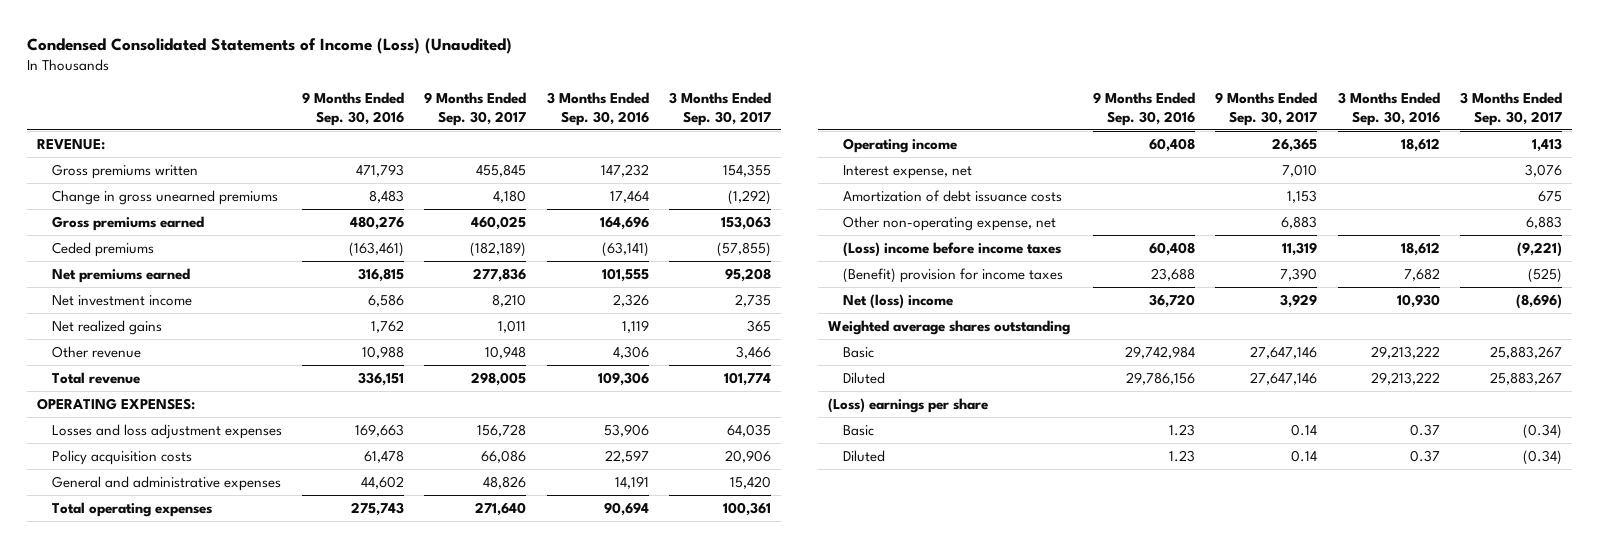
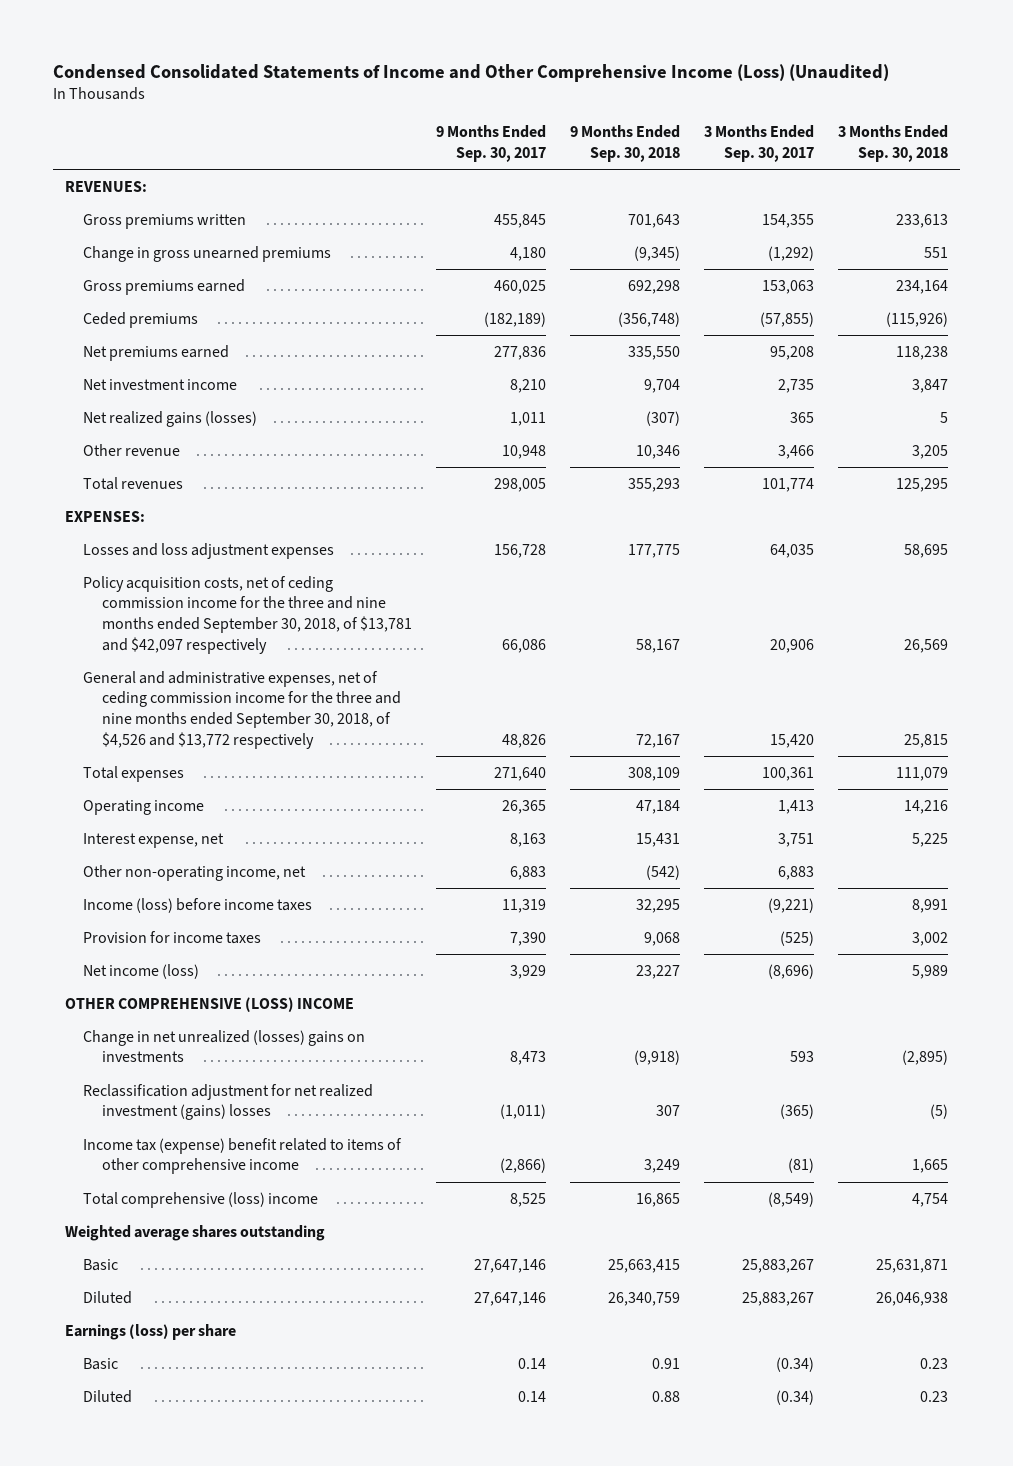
- Condensed Consolidated Statements of Income (Loss) (Unaudited)
+ Condensed Consolidated Statements of Income and Other Comprehensive Income (Loss) (Unaudited)
- | 9 Months Ended Sep. 30, 2016 | 9 Months Ended Sep. 30, 2017 | 3 Months Ended Sep. 30, 2016 | 3 Months Ended Sep. 30, 2017
+ | 9 Months Ended Sep. 30, 2017 | 9 Months Ended Sep. 30, 2018 | 3 Months Ended Sep. 30, 2017 | 3 Months Ended Sep. 30, 2018
- REVENUE:
+ REVENUES:
- Net realized gains | 1,762 | 1,011 | 1,119 | 365
+ Net realized gains (losses) | 1,011 | (307) | 365 | 5
- Total revenue | 336,151 | 298,005 | 109,306 | 101,774
- OPERATING EXPENSES:
+ Total revenues | 298,005 | 355,293 | 101,774 | 125,295
+ EXPENSES:
- Policy acquisition costs | 61,478 | 66,086 | 22,597 | 20,906
- General and administrative expenses | 44,602 | 48,826 | 14,191 | 15,420
- Total operating expenses | 275,743 | 271,640 | 90,694 | 100,361
+ Policy acquisition costs, net of ceding commission income for the three and nine months ended September 30, 2018, of $13,781 and $42,097 respectively | 66,086 | 58,167 | 20,906 | 26,569
+ General and administrative expenses, net of ceding commission income for the three and nine months ended September 30, 2018, of $4,526 and $13,772 respectively | 48,826 | 72,167 | 15,420 | 25,815
+ Total expenses | 271,640 | 308,109 | 100,361 | 111,079
- Interest expense, net | | 7,010 | | 3,076
- Amortization of debt issuance costs | | 1,153 | | 675
- Other non-operating expense, net | | 6,883 | | 6,883
- (Loss) income before income taxes | 60,408 | 11,319 | 18,612 | (9,221)
- (Benefit) provision for income taxes | 23,688 | 7,390 | 7,682 | (525)
- Net (loss) income | 36,720 | 3,929 | 10,930 | (8,696)
+ Interest expense, net | 8,163 | 15,431 | 3,751 | 5,225
+ Other non-operating income, net | 6,883 | (542) | 6,883 |
+ Income (loss) before income taxes | 11,319 | 32,295 | (9,221) | 8,991
+ Provision for income taxes | 7,390 | 9,068 | (525) | 3,002
+ Net income (loss) | 3,929 | 23,227 | (8,696) | 5,989
+ OTHER COMPREHENSIVE (LOSS) INCOME
+ Change in net unrealized (losses) gains on investments | 8,473 | (9,918) | 593 | (2,895)
+ Reclassification adjustment for net realized investment (gains) losses | (1,011) | 307 | (365) | (5)
+ Income tax (expense) benefit related to items of other comprehensive income | (2,866) | 3,249 | (81) | 1,665
+ Total comprehensive (loss) income | 8,525 | 16,865 | (8,549) | 4,754
- (Loss) earnings per share
+ Earnings (loss) per share

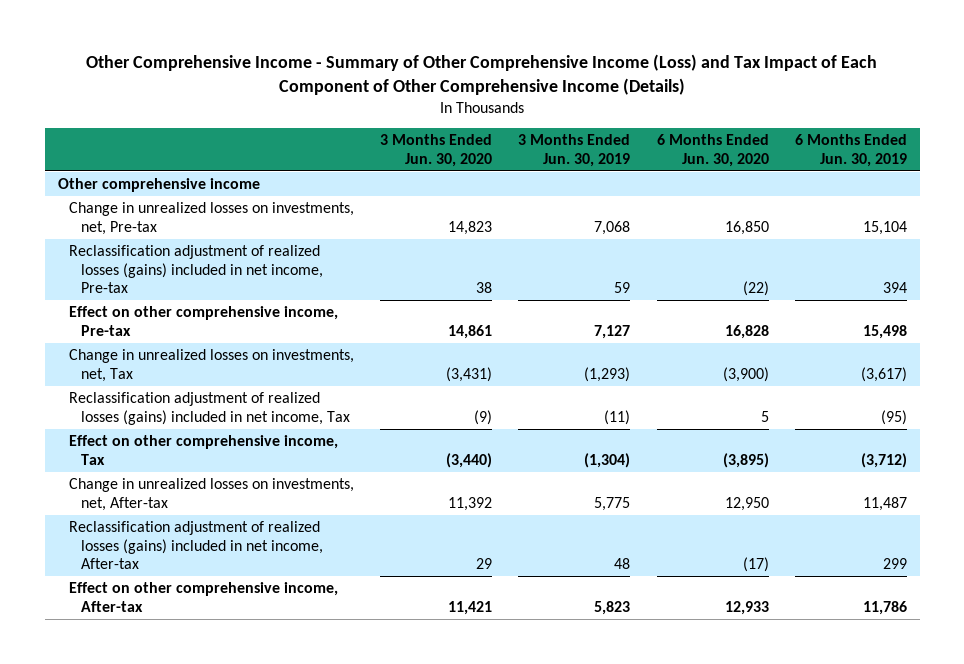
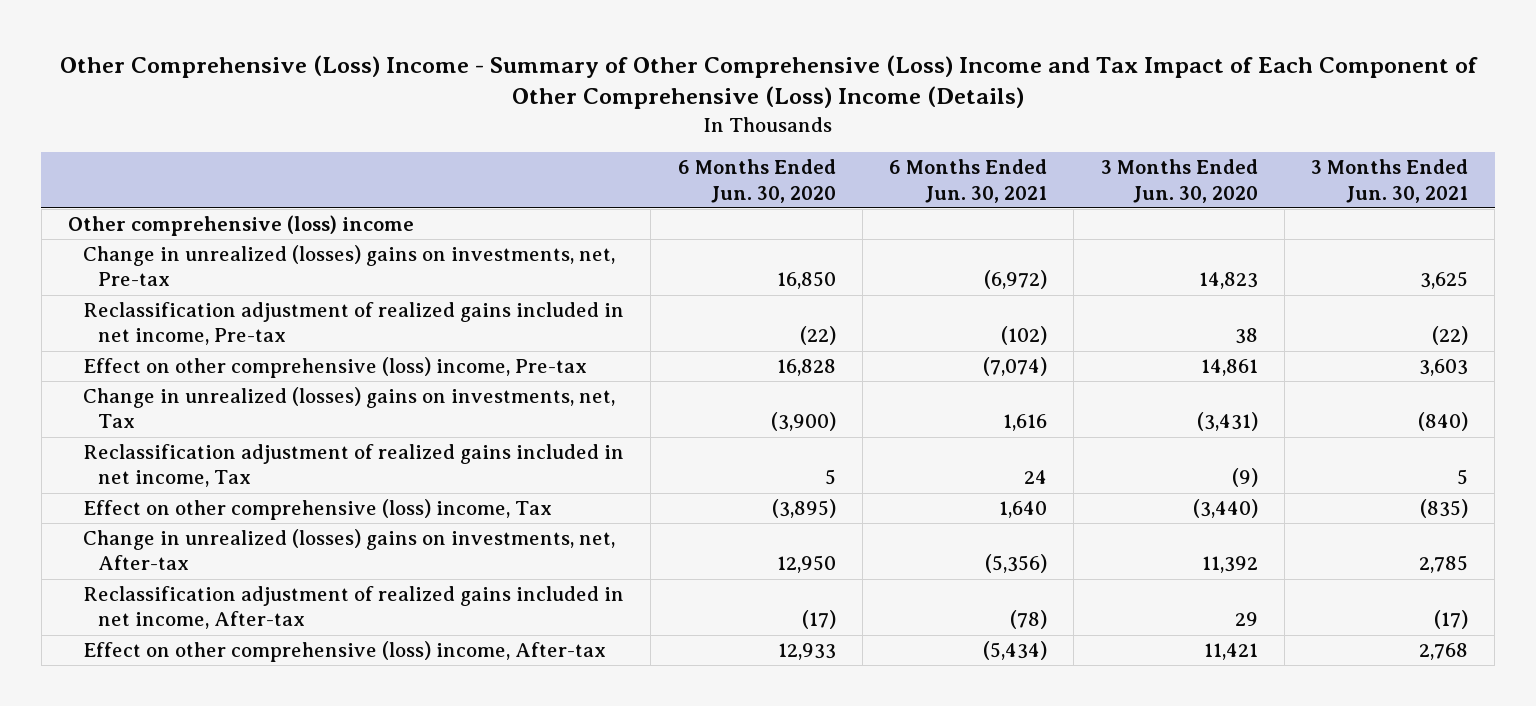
- Other Comprehensive Income - Summary of Other Comprehensive Income (Loss) and Tax Impact of Each Component of Other Comprehensive Income (Details)
+ Other Comprehensive (Loss) Income - Summary of Other Comprehensive (Loss) Income and Tax Impact of Each Component of Other Comprehensive (Loss) Income (Details)
- | 3 Months Ended Jun. 30, 2020 | 3 Months Ended Jun. 30, 2019 | 6 Months Ended Jun. 30, 2020 | 6 Months Ended Jun. 30, 2019
+ | 6 Months Ended Jun. 30, 2020 | 6 Months Ended Jun. 30, 2021 | 3 Months Ended Jun. 30, 2020 | 3 Months Ended Jun. 30, 2021
- Other comprehensive income
- Change in unrealized losses on investments, net, Pre-tax | 14,823 | 7,068 | 16,850 | 15,104
- Reclassification adjustment of realized losses (gains) included in net income, Pre-tax | 38 | 59 | (22) | 394
- Effect on other comprehensive income, Pre-tax | 14,861 | 7,127 | 16,828 | 15,498
- Change in unrealized losses on investments, net, Tax | (3,431) | (1,293) | (3,900) | (3,617)
- Reclassification adjustment of realized losses (gains) included in net income, Tax | (9) | (11) | 5 | (95)
- Effect on other comprehensive income, Tax | (3,440) | (1,304) | (3,895) | (3,712)
- Change in unrealized losses on investments, net, After-tax | 11,392 | 5,775 | 12,950 | 11,487
- Reclassification adjustment of realized losses (gains) included in net income, After-tax | 29 | 48 | (17) | 299
- Effect on other comprehensive income, After-tax | 11,421 | 5,823 | 12,933 | 11,786
+ Other comprehensive (loss) income
+ Change in unrealized (losses) gains on investments, net, Pre-tax | 16,850 | (6,972) | 14,823 | 3,625
+ Reclassification adjustment of realized gains included in net income, Pre-tax | (22) | (102) | 38 | (22)
+ Effect on other comprehensive (loss) income, Pre-tax | 16,828 | (7,074) | 14,861 | 3,603
+ Change in unrealized (losses) gains on investments, net, Tax | (3,900) | 1,616 | (3,431) | (840)
+ Reclassification adjustment of realized gains included in net income, Tax | 5 | 24 | (9) | 5
+ Effect on other comprehensive (loss) income, Tax | (3,895) | 1,640 | (3,440) | (835)
+ Change in unrealized (losses) gains on investments, net, After-tax | 12,950 | (5,356) | 11,392 | 2,785
+ Reclassification adjustment of realized gains included in net income, After-tax | (17) | (78) | 29 | (17)
+ Effect on other comprehensive (loss) income, After-tax | 12,933 | (5,434) | 11,421 | 2,768

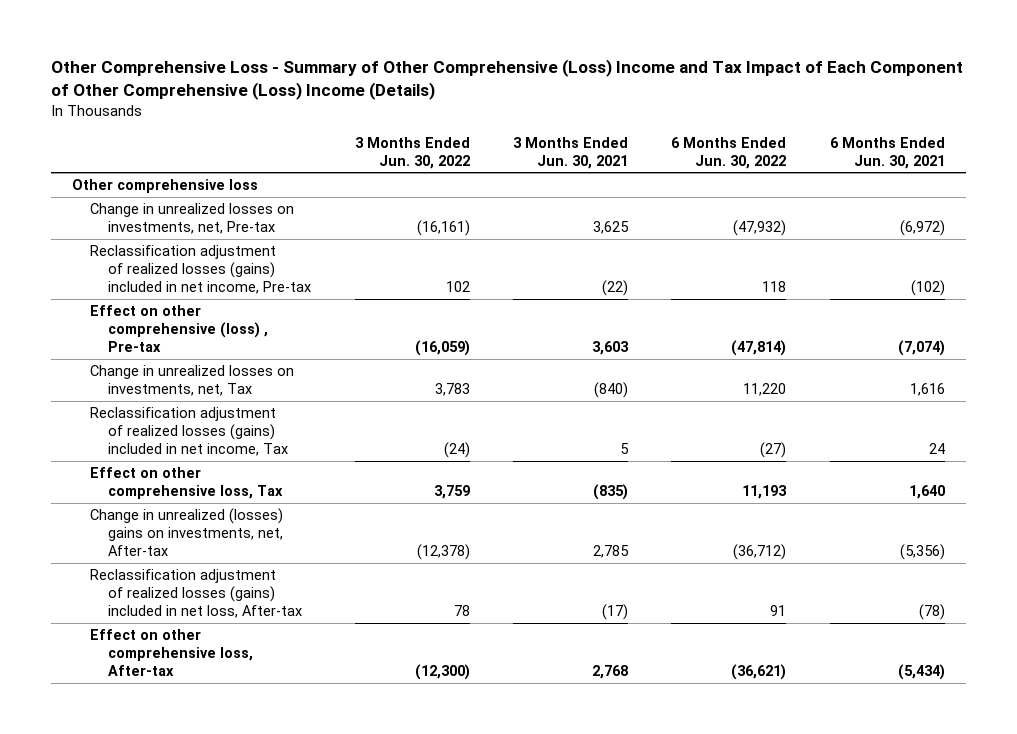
- Other Comprehensive (Loss) Income - Summary of Other Comprehensive (Loss) Income and Tax Impact of Each Component of Other Comprehensive (Loss) Income (Details)
+ Other Comprehensive Loss - Summary of Other Comprehensive (Loss) Income and Tax Impact of Each Component of Other Comprehensive (Loss) Income (Details)
- | 6 Months Ended Jun. 30, 2020 | 6 Months Ended Jun. 30, 2021 | 3 Months Ended Jun. 30, 2020 | 3 Months Ended Jun. 30, 2021
+ | 3 Months Ended Jun. 30, 2022 | 3 Months Ended Jun. 30, 2021 | 6 Months Ended Jun. 30, 2022 | 6 Months Ended Jun. 30, 2021
- Other comprehensive (loss) income
- Change in unrealized (losses) gains on investments, net, Pre-tax | 16,850 | (6,972) | 14,823 | 3,625
- Reclassification adjustment of realized gains included in net income, Pre-tax | (22) | (102) | 38 | (22)
- Effect on other comprehensive (loss) income, Pre-tax | 16,828 | (7,074) | 14,861 | 3,603
- Change in unrealized (losses) gains on investments, net, Tax | (3,900) | 1,616 | (3,431) | (840)
- Reclassification adjustment of realized gains included in net income, Tax | 5 | 24 | (9) | 5
- Effect on other comprehensive (loss) income, Tax | (3,895) | 1,640 | (3,440) | (835)
+ Other comprehensive loss
+ Change in unrealized losses on investments, net, Pre-tax | (16,161) | 3,625 | (47,932) | (6,972)
+ Reclassification adjustment of realized losses (gains) included in net income, Pre-tax | 102 | (22) | 118 | (102)
+ Effect on other comprehensive (loss) , Pre-tax | (16,059) | 3,603 | (47,814) | (7,074)
+ Change in unrealized losses on investments, net, Tax | 3,783 | (840) | 11,220 | 1,616
+ Reclassification adjustment of realized losses (gains) included in net income, Tax | (24) | 5 | (27) | 24
+ Effect on other comprehensive loss, Tax | 3,759 | (835) | 11,193 | 1,640
- Reclassification adjustment of realized gains included in net income, After-tax | (17) | (78) | 29 | (17)
- Effect on other comprehensive (loss) income, After-tax | 12,933 | (5,434) | 11,421 | 2,768
+ Reclassification adjustment of realized losses (gains) included in net loss, After-tax | 78 | (17) | 91 | (78)
+ Effect on other comprehensive loss, After-tax | (12,300) | 2,768 | (36,621) | (5,434)

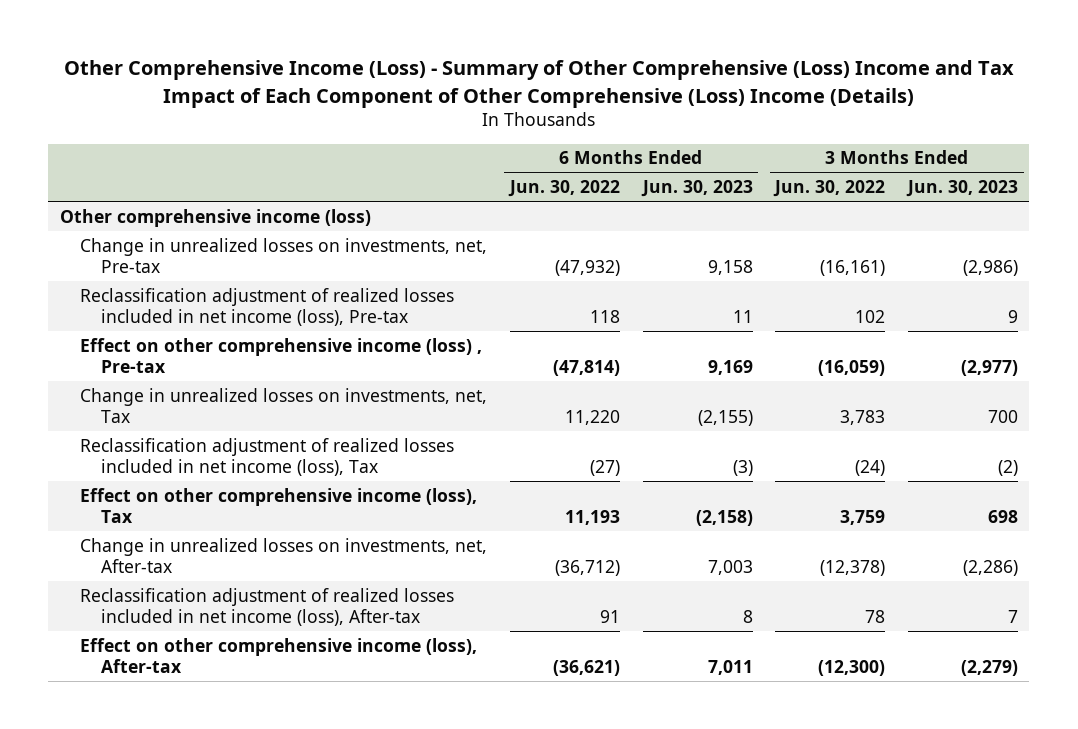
- Other Comprehensive Loss - Summary of Other Comprehensive (Loss) Income and Tax Impact of Each Component of Other Comprehensive (Loss) Income (Details)
+ Other Comprehensive Income (Loss) - Summary of Other Comprehensive (Loss) Income and Tax Impact of Each Component of Other Comprehensive (Loss) Income (Details)
- | 3 Months Ended Jun. 30, 2022 | 3 Months Ended Jun. 30, 2021 | 6 Months Ended Jun. 30, 2022 | 6 Months Ended Jun. 30, 2021
+ | 6 Months Ended Jun. 30, 2022 | 6 Months Ended Jun. 30, 2023 | 3 Months Ended Jun. 30, 2022 | 3 Months Ended Jun. 30, 2023
- Other comprehensive loss
+ Other comprehensive income (loss)
- Reclassification adjustment of realized losses (gains) included in net income, Pre-tax | 102 | (22) | 118 | (102)
- Effect on other comprehensive (loss) , Pre-tax | (16,059) | 3,603 | (47,814) | (7,074)
+ Reclassification adjustment of realized losses included in net income (loss), Pre-tax | 118 | 11 | 102 | 9
+ Effect on other comprehensive income (loss) , Pre-tax | (47,814) | 9,169 | (16,059) | (2,977)
- Reclassification adjustment of realized losses (gains) included in net income, Tax | (24) | 5 | (27) | 24
- Effect on other comprehensive loss, Tax | 3,759 | (835) | 11,193 | 1,640
- Change in unrealized (losses) gains on investments, net, After-tax | (12,378) | 2,785 | (36,712) | (5,356)
- Reclassification adjustment of realized losses (gains) included in net loss, After-tax | 78 | (17) | 91 | (78)
- Effect on other comprehensive loss, After-tax | (12,300) | 2,768 | (36,621) | (5,434)
+ Reclassification adjustment of realized losses included in net income (loss), Tax | (27) | (3) | (24) | (2)
+ Effect on other comprehensive income (loss), Tax | 11,193 | (2,158) | 3,759 | 698
+ Change in unrealized losses on investments, net, After-tax | (36,712) | 7,003 | (12,378) | (2,286)
+ Reclassification adjustment of realized losses included in net income (loss), After-tax | 91 | 8 | 78 | 7
+ Effect on other comprehensive income (loss), After-tax | (36,621) | 7,011 | (12,300) | (2,279)

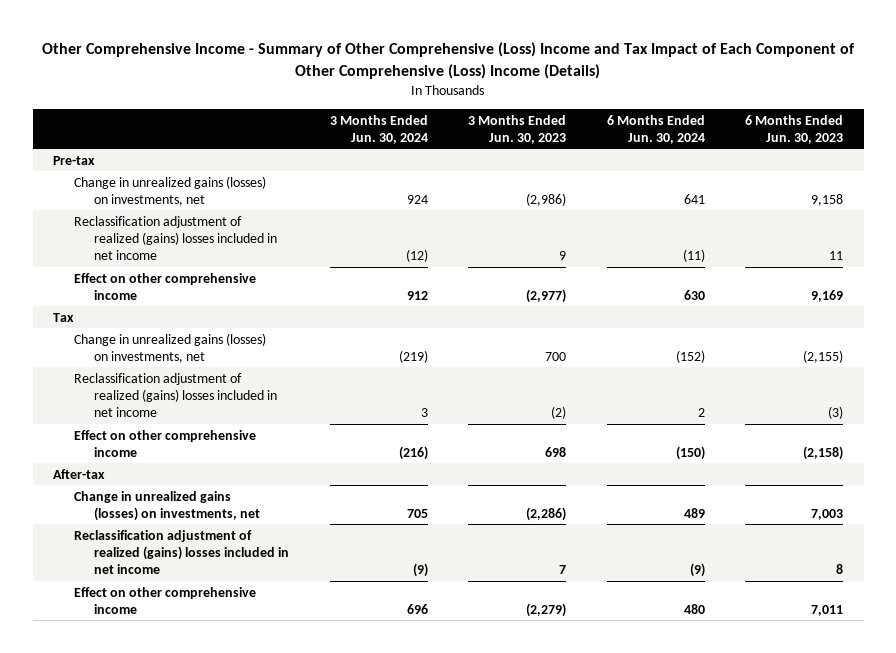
- Other Comprehensive Income (Loss) - Summary of Other Comprehensive (Loss) Income and Tax Impact of Each Component of Other Comprehensive (Loss) Income (Details)
+ Other Comprehensive Income - Summary of Other Comprehensive (Loss) Income and Tax Impact of Each Component of Other Comprehensive (Loss) Income (Details)
- | 6 Months Ended Jun. 30, 2022 | 6 Months Ended Jun. 30, 2023 | 3 Months Ended Jun. 30, 2022 | 3 Months Ended Jun. 30, 2023
+ | 3 Months Ended Jun. 30, 2024 | 3 Months Ended Jun. 30, 2023 | 6 Months Ended Jun. 30, 2024 | 6 Months Ended Jun. 30, 2023
- Other comprehensive income (loss)
- Change in unrealized losses on investments, net, Pre-tax | (47,932) | 9,158 | (16,161) | (2,986)
- Reclassification adjustment of realized losses included in net income (loss), Pre-tax | 118 | 11 | 102 | 9
- Effect on other comprehensive income (loss) , Pre-tax | (47,814) | 9,169 | (16,059) | (2,977)
- Change in unrealized losses on investments, net, Tax | 11,220 | (2,155) | 3,783 | 700
- Reclassification adjustment of realized losses included in net income (loss), Tax | (27) | (3) | (24) | (2)
- Effect on other comprehensive income (loss), Tax | 11,193 | (2,158) | 3,759 | 698
- Change in unrealized losses on investments, net, After-tax | (36,712) | 7,003 | (12,378) | (2,286)
- Reclassification adjustment of realized losses included in net income (loss), After-tax | 91 | 8 | 78 | 7
- Effect on other comprehensive income (loss), After-tax | (36,621) | 7,011 | (12,300) | (2,279)
+ Pre-tax
+ Change in unrealized gains (losses) on investments, net | 924 | (2,986) | 641 | 9,158
+ Reclassification adjustment of realized (gains) losses included in net income | (12) | 9 | (11) | 11
+ Effect on other comprehensive income | 912 | (2,977) | 630 | 9,169
+ Tax
+ Change in unrealized gains (losses) on investments, net | (219) | 700 | (152) | (2,155)
+ Reclassification adjustment of realized (gains) losses included in net income | 3 | (2) | 2 | (3)
+ Effect on other comprehensive income | (216) | 698 | (150) | (2,158)
+ After-tax
+ Change in unrealized gains (losses) on investments, net | 705 | (2,286) | 489 | 7,003
+ Reclassification adjustment of realized (gains) losses included in net income | (9) | 7 | (9) | 8
+ Effect on other comprehensive income | 696 | (2,279) | 480 | 7,011

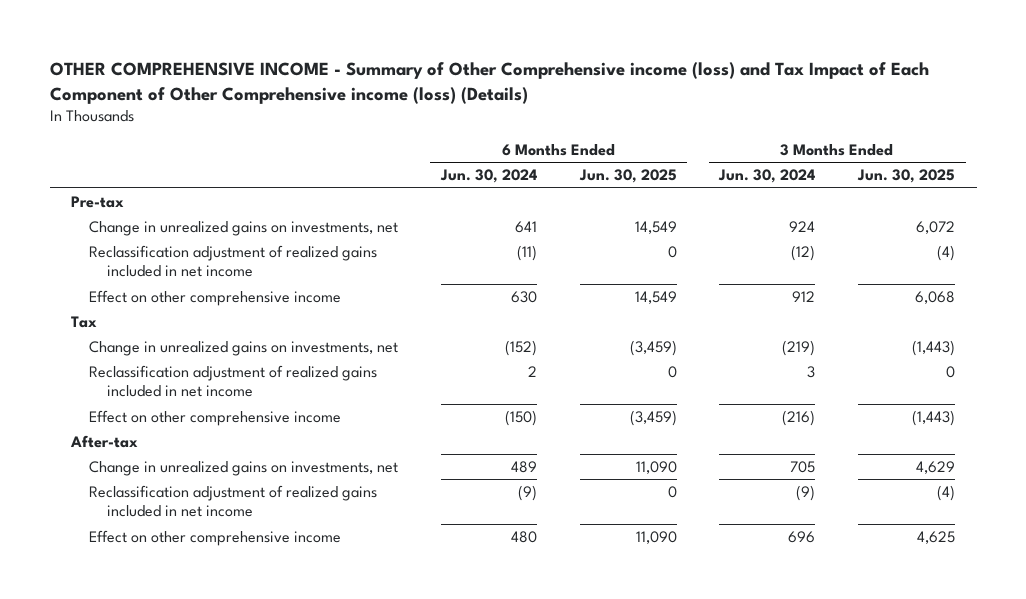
- Other Comprehensive Income - Summary of Other Comprehensive (Loss) Income and Tax Impact of Each Component of Other Comprehensive (Loss) Income (Details)
+ OTHER COMPREHENSIVE INCOME - Summary of Other Comprehensive income (loss) and Tax Impact of Each Component of Other Comprehensive income (loss) (Details)
- | 3 Months Ended Jun. 30, 2024 | 3 Months Ended Jun. 30, 2023 | 6 Months Ended Jun. 30, 2024 | 6 Months Ended Jun. 30, 2023
+ | 6 Months Ended Jun. 30, 2024 | 6 Months Ended Jun. 30, 2025 | 3 Months Ended Jun. 30, 2024 | 3 Months Ended Jun. 30, 2025
- Change in unrealized gains (losses) on investments, net | 924 | (2,986) | 641 | 9,158
- Reclassification adjustment of realized (gains) losses included in net income | (12) | 9 | (11) | 11
+ Change in unrealized gains on investments, net | 641 | 14,549 | 924 | 6,072
+ Reclassification adjustment of realized gains included in net income | (11) | 0 | (12) | (4)
- Change in unrealized gains (losses) on investments, net | (219) | 700 | (152) | (2,155)
- Reclassification adjustment of realized (gains) losses included in net income | 3 | (2) | 2 | (3)
+ Change in unrealized gains on investments, net | (152) | (3,459) | (219) | (1,443)
+ Reclassification adjustment of realized gains included in net income | 2 | 0 | 3 | 0
- Change in unrealized gains (losses) on investments, net | 705 | (2,286) | 489 | 7,003
- Reclassification adjustment of realized (gains) losses included in net income | (9) | 7 | (9) | 8
+ Change in unrealized gains on investments, net | 489 | 11,090 | 705 | 4,629
+ Reclassification adjustment of realized gains included in net income | (9) | 0 | (9) | (4)

